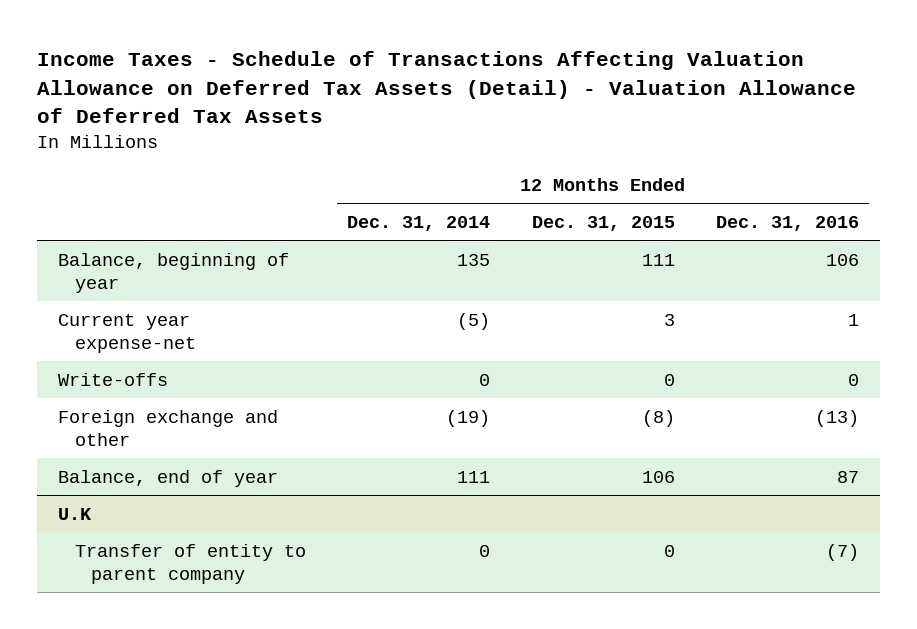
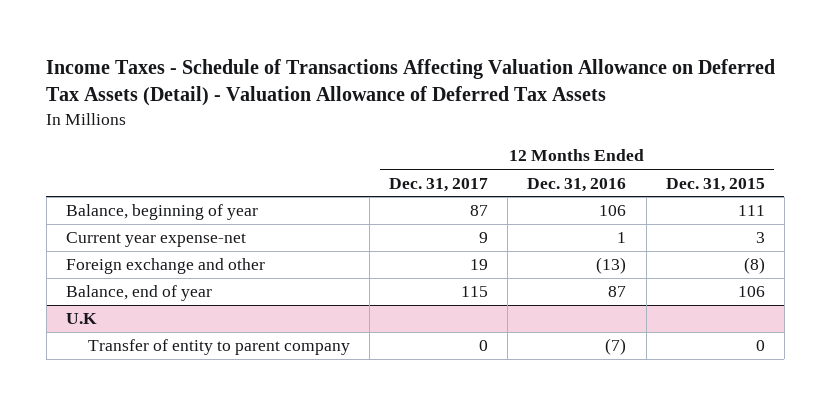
- | 12 Months Ended Dec. 31, 2014 | 12 Months Ended Dec. 31, 2015 | 12 Months Ended Dec. 31, 2016
+ | 12 Months Ended Dec. 31, 2017 | 12 Months Ended Dec. 31, 2016 | 12 Months Ended Dec. 31, 2015
- Write-offs | 0 | 0 | 0

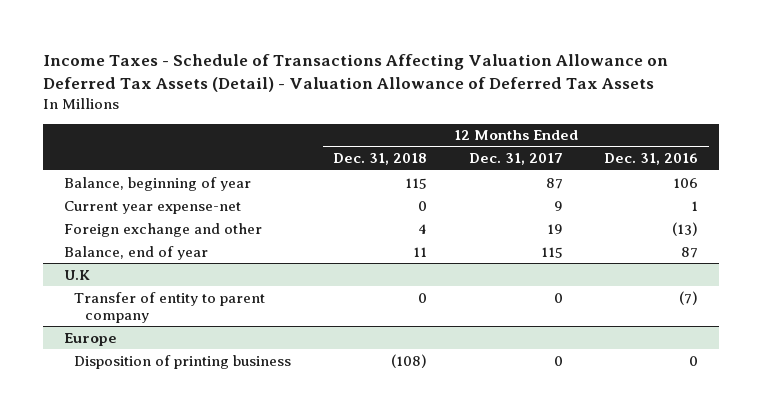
- | 12 Months Ended Dec. 31, 2017 | 12 Months Ended Dec. 31, 2016 | 12 Months Ended Dec. 31, 2015
+ | 12 Months Ended Dec. 31, 2018 | 12 Months Ended Dec. 31, 2017 | 12 Months Ended Dec. 31, 2016
+ Europe
+ Disposition of printing business | (108) | 0 | 0

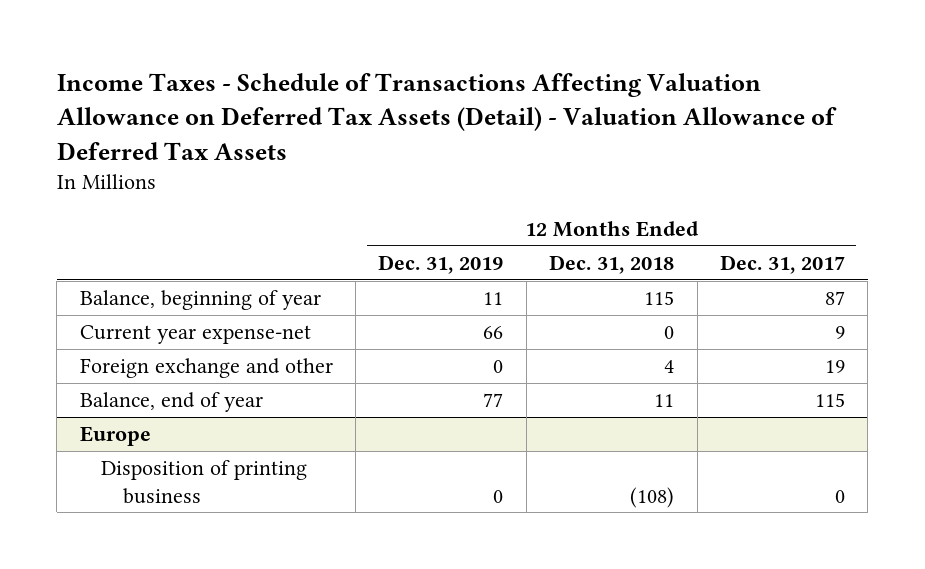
- | 12 Months Ended Dec. 31, 2018 | 12 Months Ended Dec. 31, 2017 | 12 Months Ended Dec. 31, 2016
+ | 12 Months Ended Dec. 31, 2019 | 12 Months Ended Dec. 31, 2018 | 12 Months Ended Dec. 31, 2017
- U.K
- Transfer of entity to parent company | 0 | 0 | (7)

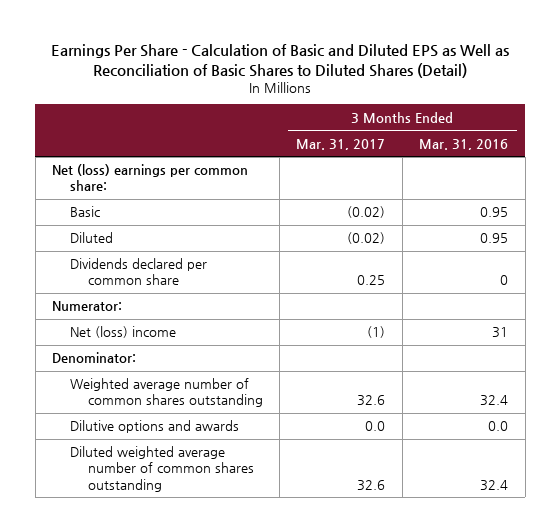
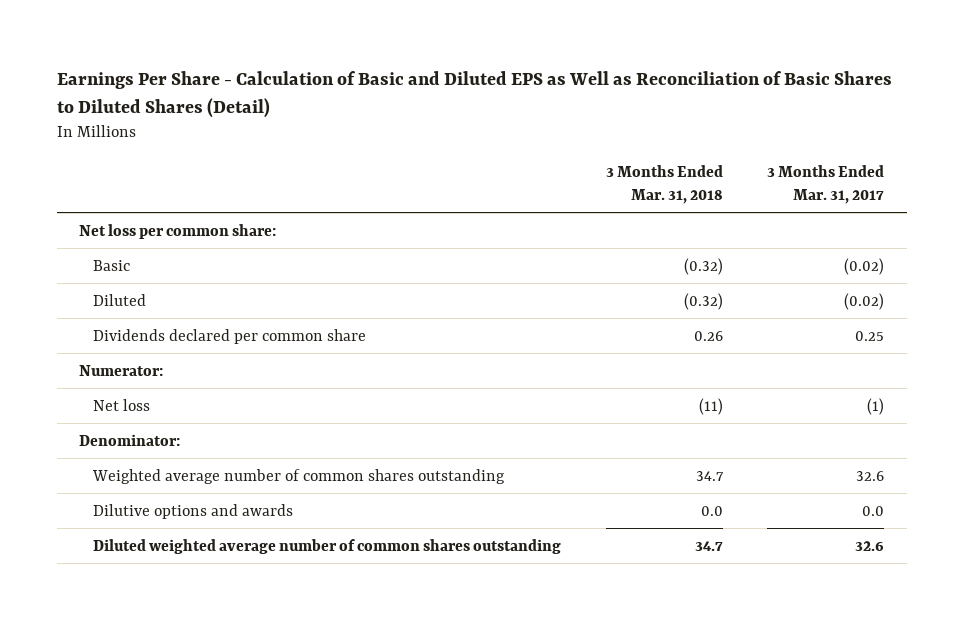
- | 3 Months Ended Mar. 31, 2017 | 3 Months Ended Mar. 31, 2016
+ | 3 Months Ended Mar. 31, 2018 | 3 Months Ended Mar. 31, 2017
- Net (loss) earnings per common share:
+ Net loss per common share:
- Net (loss) income | (1) | 31
+ Net loss | (11) | (1)

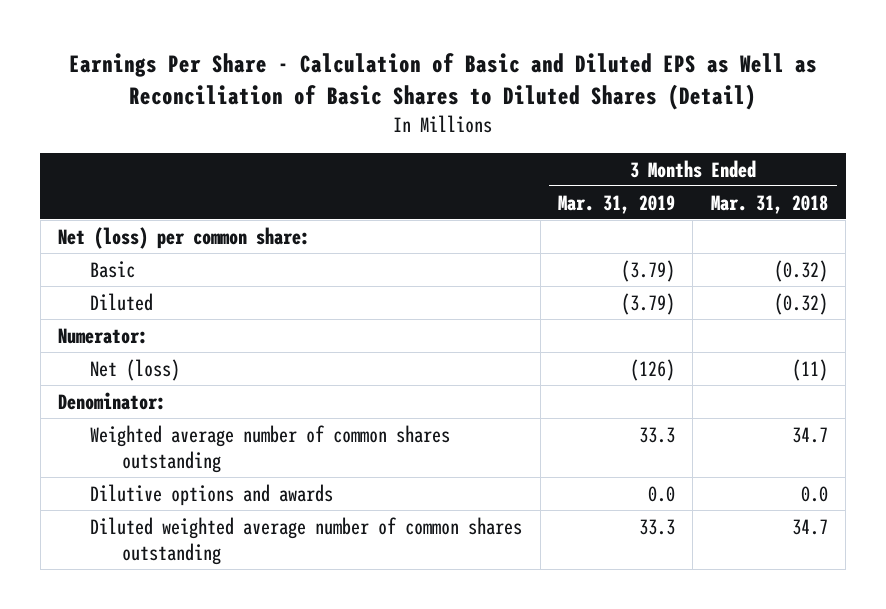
- | 3 Months Ended Mar. 31, 2018 | 3 Months Ended Mar. 31, 2017
+ | 3 Months Ended Mar. 31, 2019 | 3 Months Ended Mar. 31, 2018
- Net loss per common share:
+ Net (loss) per common share:
- Dividends declared per common share | 0.26 | 0.25
- Net loss | (11) | (1)
+ Net (loss) | (126) | (11)

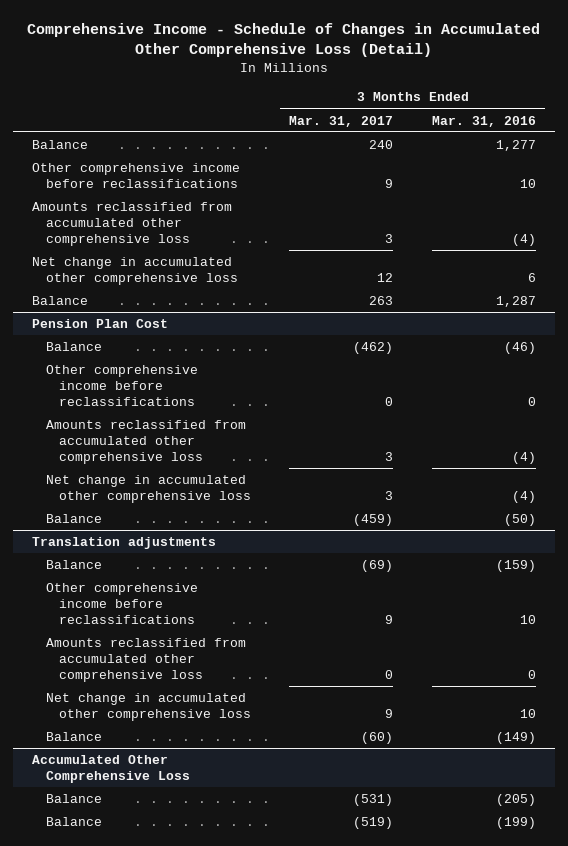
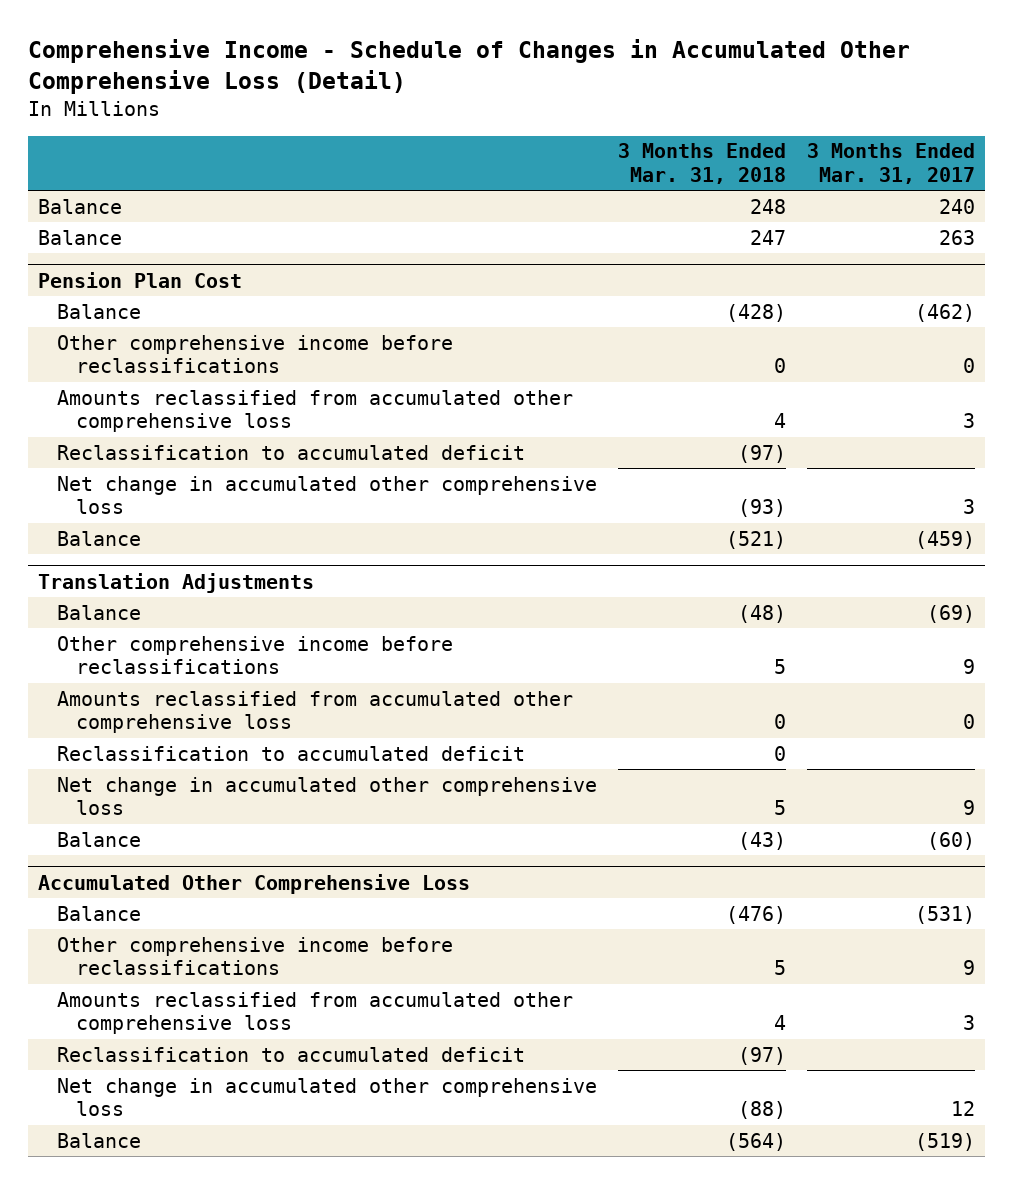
- | 3 Months Ended Mar. 31, 2017 | 3 Months Ended Mar. 31, 2016
+ | 3 Months Ended Mar. 31, 2018 | 3 Months Ended Mar. 31, 2017
- Other comprehensive income before reclassifications | 9 | 10
- Amounts reclassified from accumulated other comprehensive loss | 3 | (4)
- Net change in accumulated other comprehensive loss | 12 | 6
@ Pension Plan Cost
+ Reclassification to accumulated deficit | (97) |
- Translation adjustments
+ Translation Adjustments
+ Reclassification to accumulated deficit | 0 |
@ Accumulated Other Comprehensive Loss
+ Other comprehensive income before reclassifications | 5 | 9
+ Amounts reclassified from accumulated other comprehensive loss | 4 | 3
+ Reclassification to accumulated deficit | (97) |
+ Net change in accumulated other comprehensive loss | (88) | 12

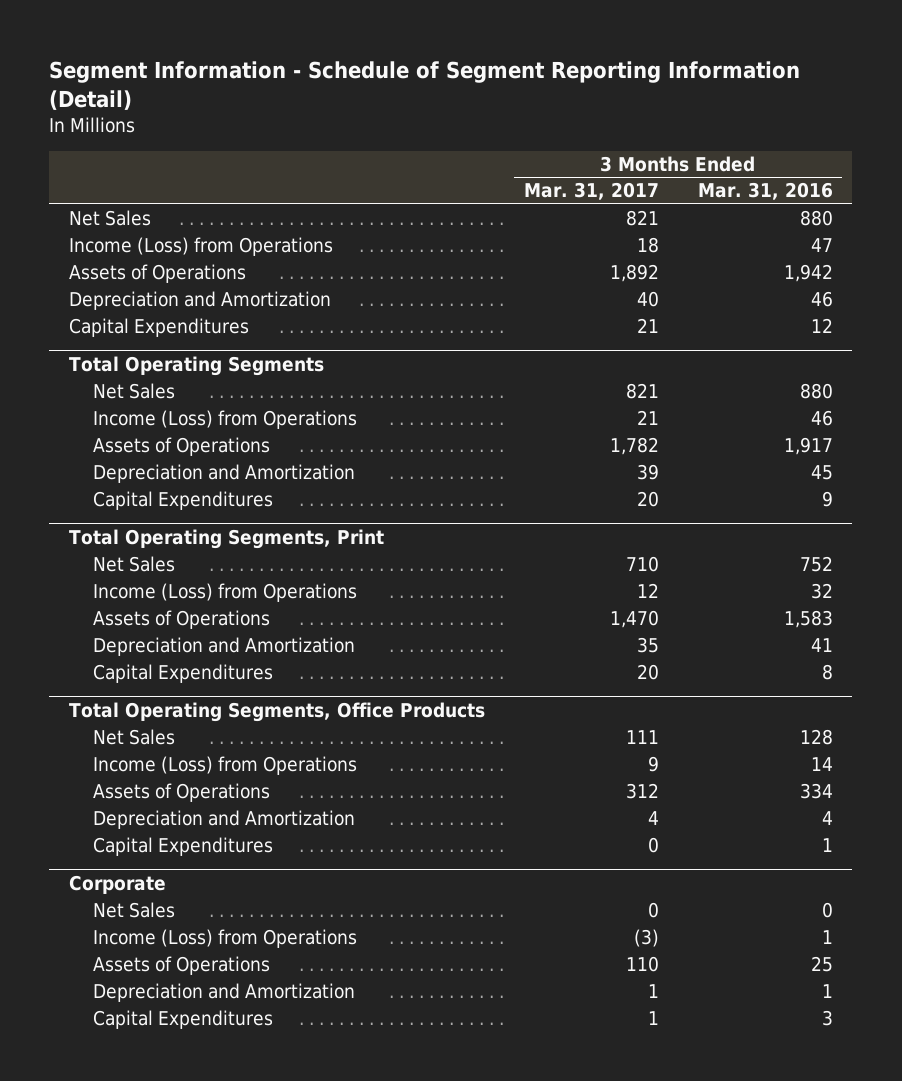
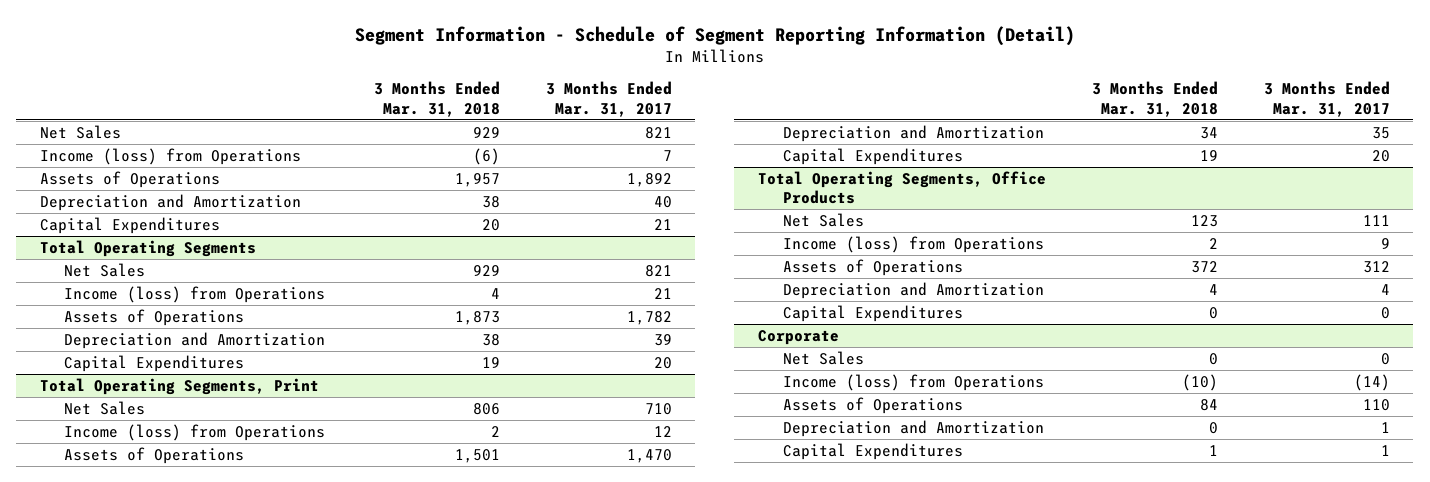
- | 3 Months Ended Mar. 31, 2017 | 3 Months Ended Mar. 31, 2016
+ | 3 Months Ended Mar. 31, 2018 | 3 Months Ended Mar. 31, 2017
- Income (Loss) from Operations | 18 | 47
+ Income (loss) from Operations | (6) | 7
@ Total Operating Segments
- Income (Loss) from Operations | 21 | 46
+ Income (loss) from Operations | 4 | 21
@ Total Operating Segments, Print
- Income (Loss) from Operations | 12 | 32
+ Income (loss) from Operations | 2 | 12
@ Total Operating Segments, Office Products
- Income (Loss) from Operations | 9 | 14
+ Income (loss) from Operations | 2 | 9
@ Corporate
- Income (Loss) from Operations | (3) | 1
+ Income (loss) from Operations | (10) | (14)

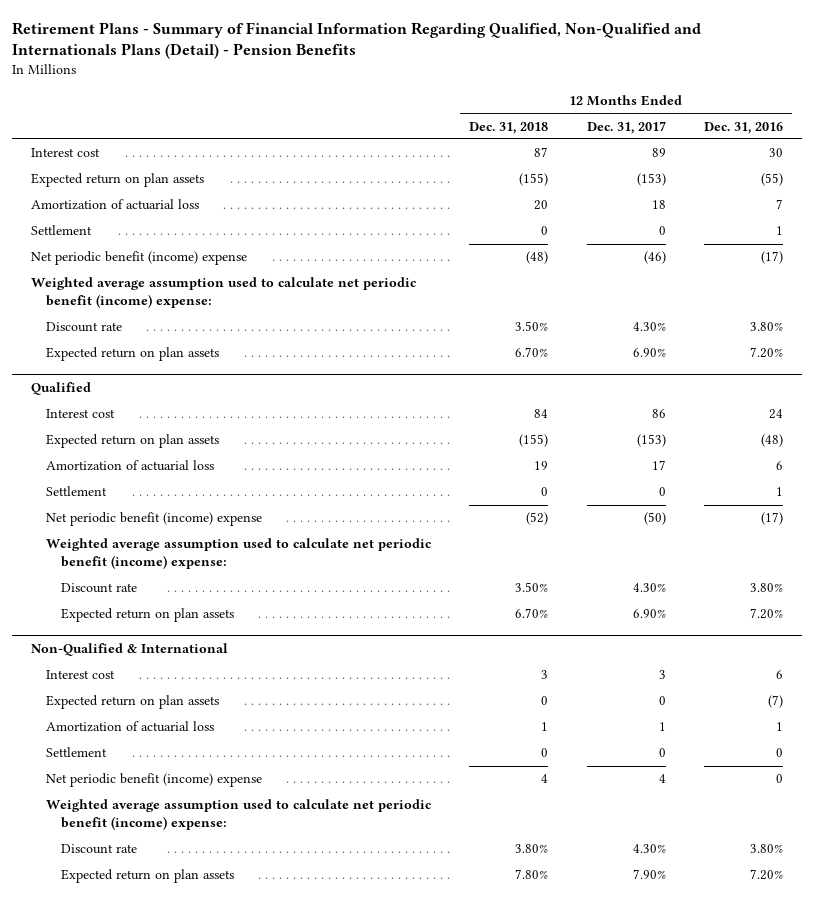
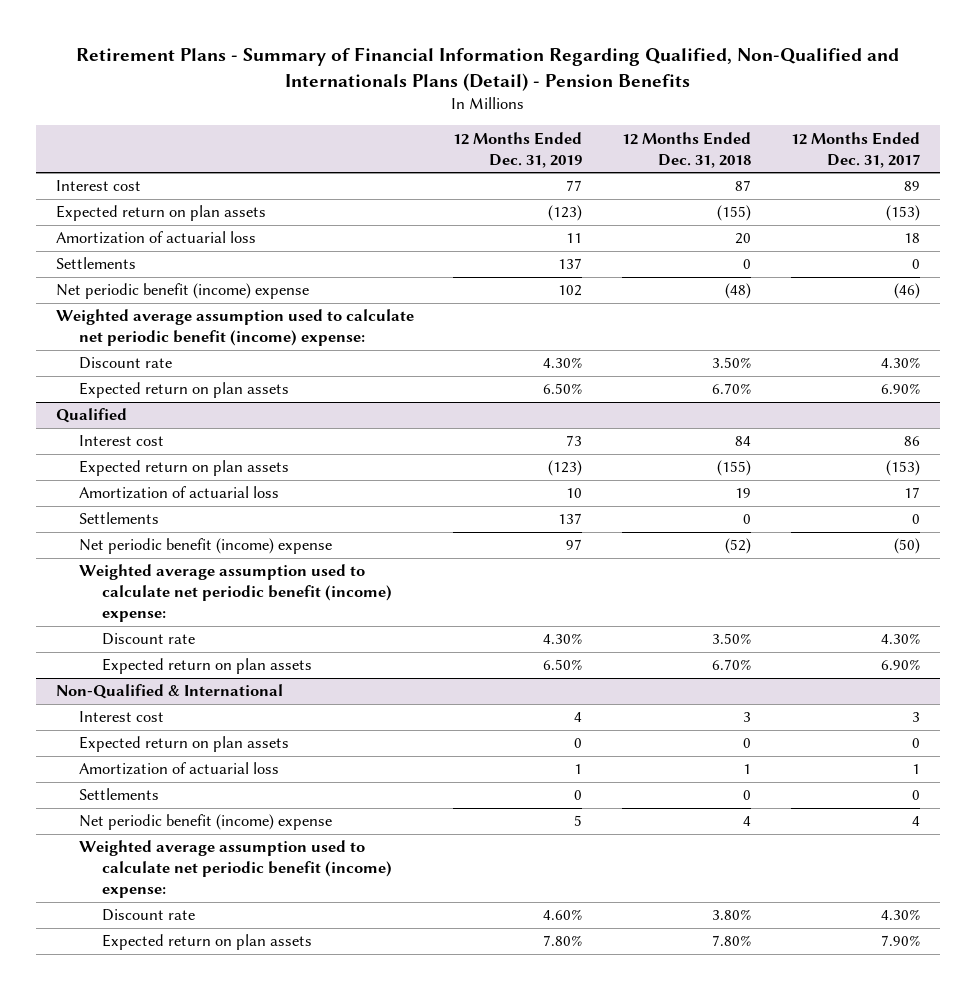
- | 12 Months Ended Dec. 31, 2018 | 12 Months Ended Dec. 31, 2017 | 12 Months Ended Dec. 31, 2016
+ | 12 Months Ended Dec. 31, 2019 | 12 Months Ended Dec. 31, 2018 | 12 Months Ended Dec. 31, 2017
- Settlement | 0 | 0 | 1
+ Settlements | 137 | 0 | 0
@ Qualified
- Settlement | 0 | 0 | 1
+ Settlements | 137 | 0 | 0
@ Non-Qualified & International
- Settlement | 0 | 0 | 0
+ Settlements | 0 | 0 | 0

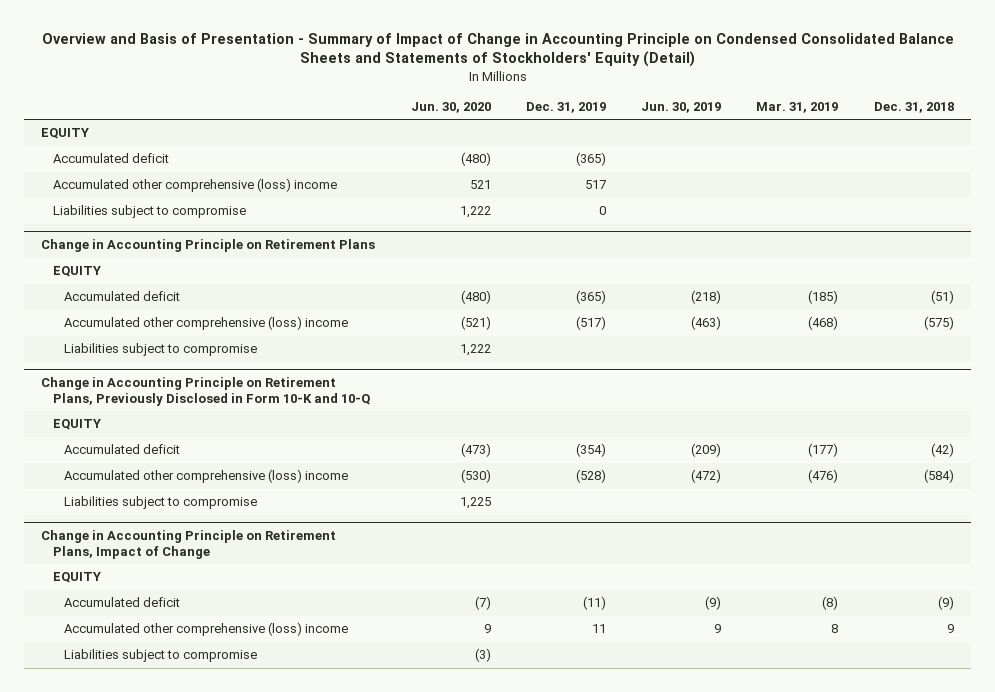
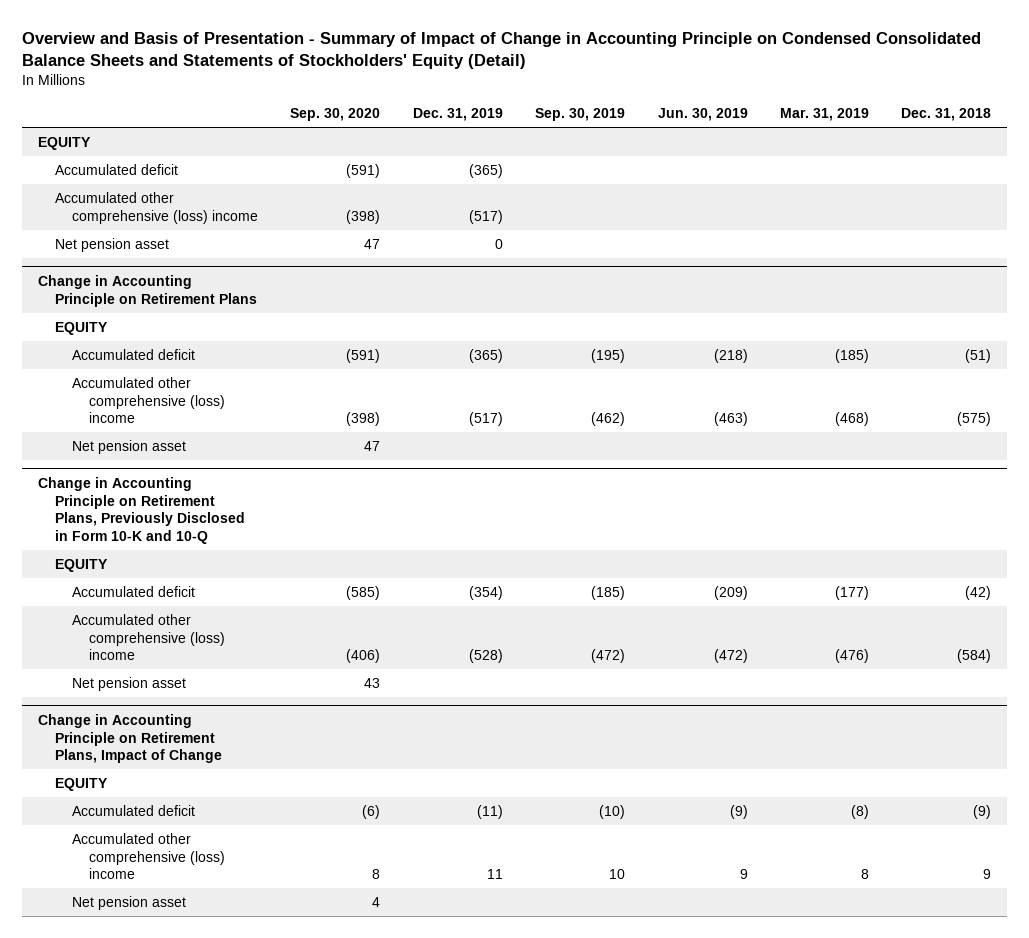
- | Jun. 30, 2020 | Dec. 31, 2019 | Jun. 30, 2019 | Mar. 31, 2019 | Dec. 31, 2018
+ | Sep. 30, 2020 | Dec. 31, 2019 | Sep. 30, 2019 | Jun. 30, 2019 | Mar. 31, 2019 | Dec. 31, 2018
- Accumulated other comprehensive (loss) income | 521 | 517 | | |
- Liabilities subject to compromise | 1,222 | 0 | | |
+ Accumulated other comprehensive (loss) income | (398) | (517) | | | |
+ Net pension asset | 47 | 0 | | | |
@ Change in Accounting Principle on Retirement Plans
- Liabilities subject to compromise | 1,222 | | | |
+ Net pension asset | 47 | | | | |
@ Change in Accounting Principle on Retirement Plans, Previously Disclosed in Form 10-K and 10-Q
- Liabilities subject to compromise | 1,225 | | | |
+ Net pension asset | 43 | | | | |
@ Change in Accounting Principle on Retirement Plans, Impact of Change
- Liabilities subject to compromise | (3) | | | |
+ Net pension asset | 4 | | | | |

